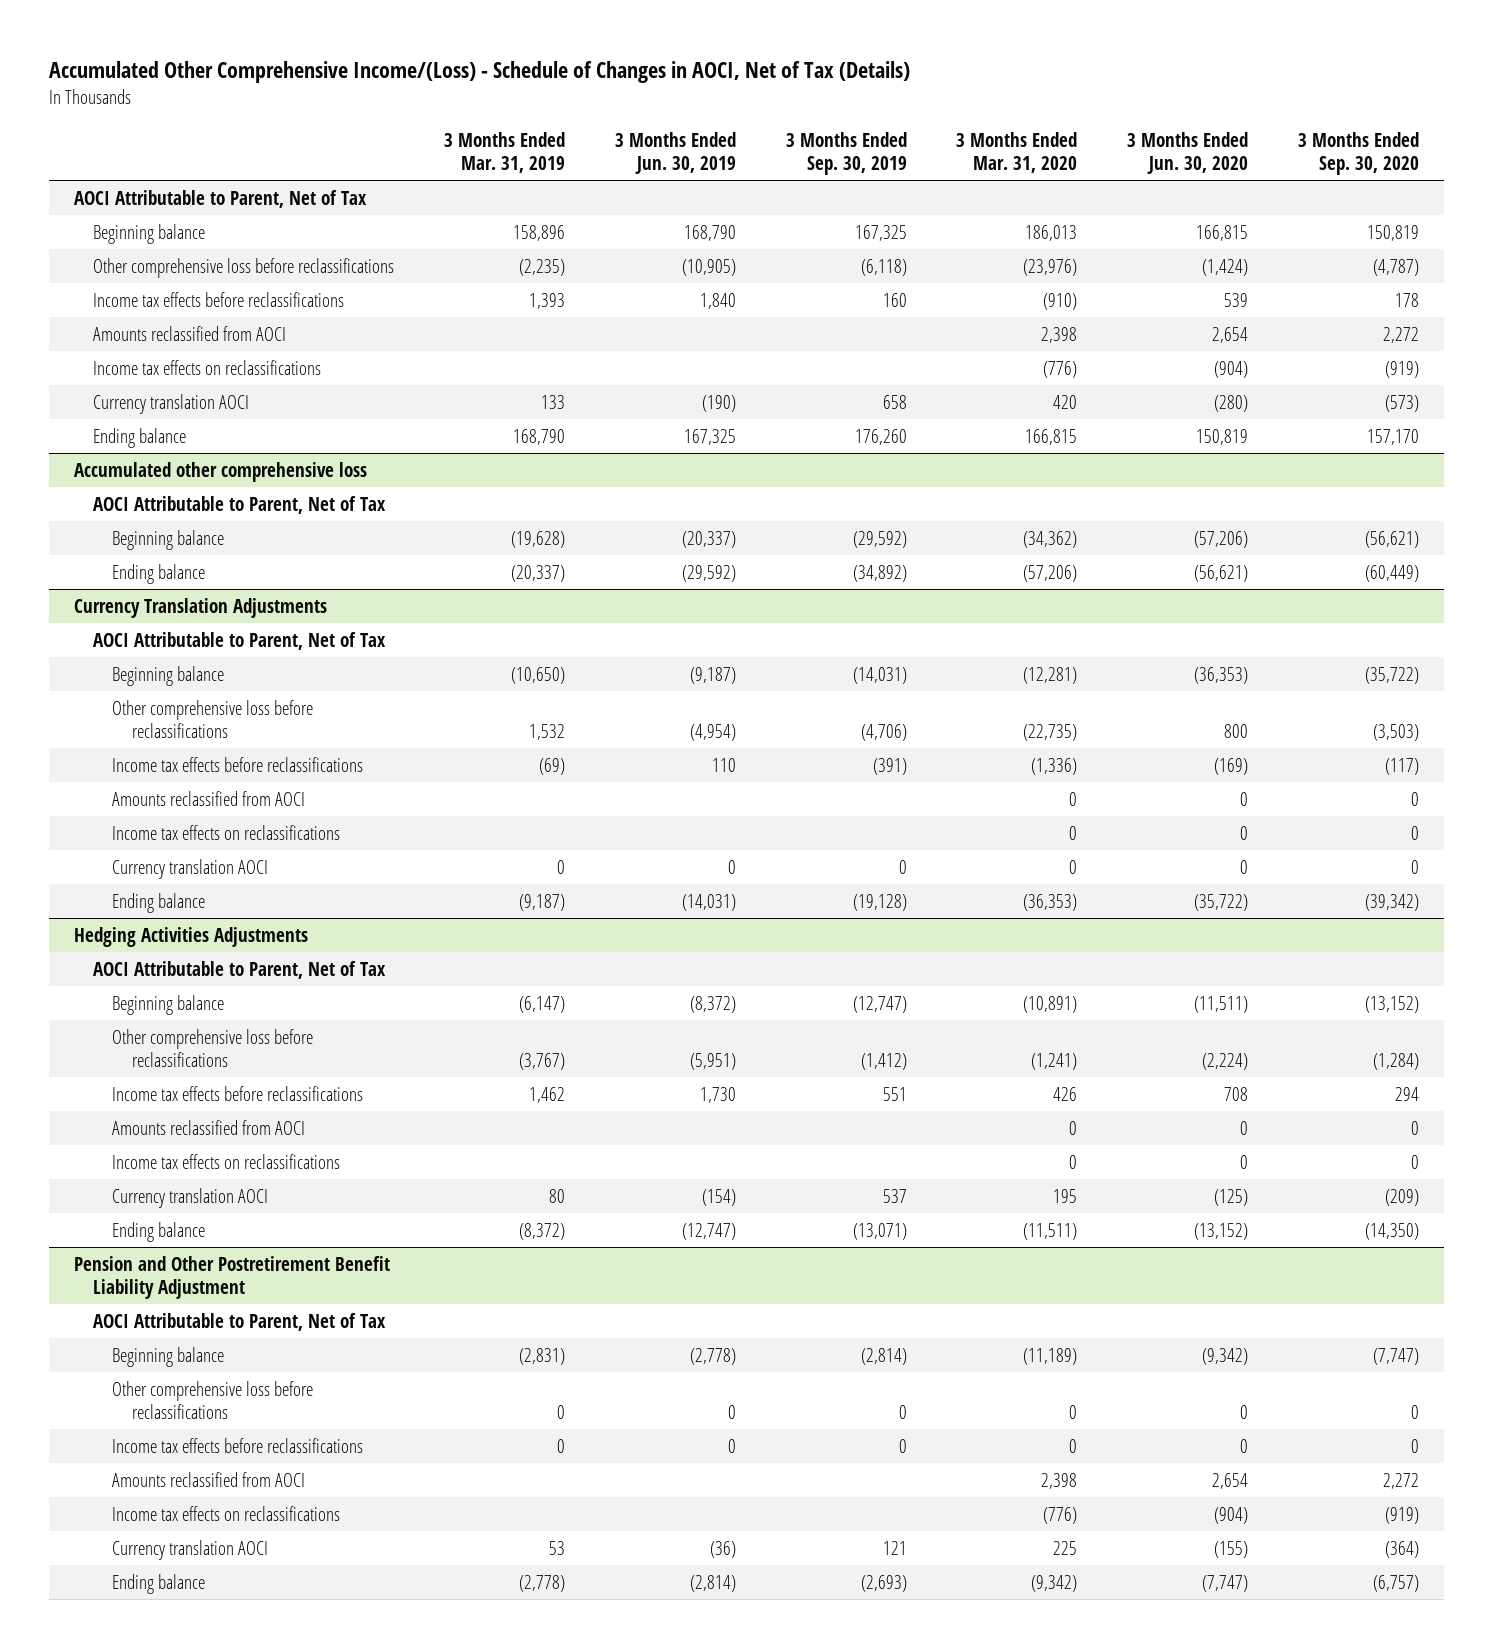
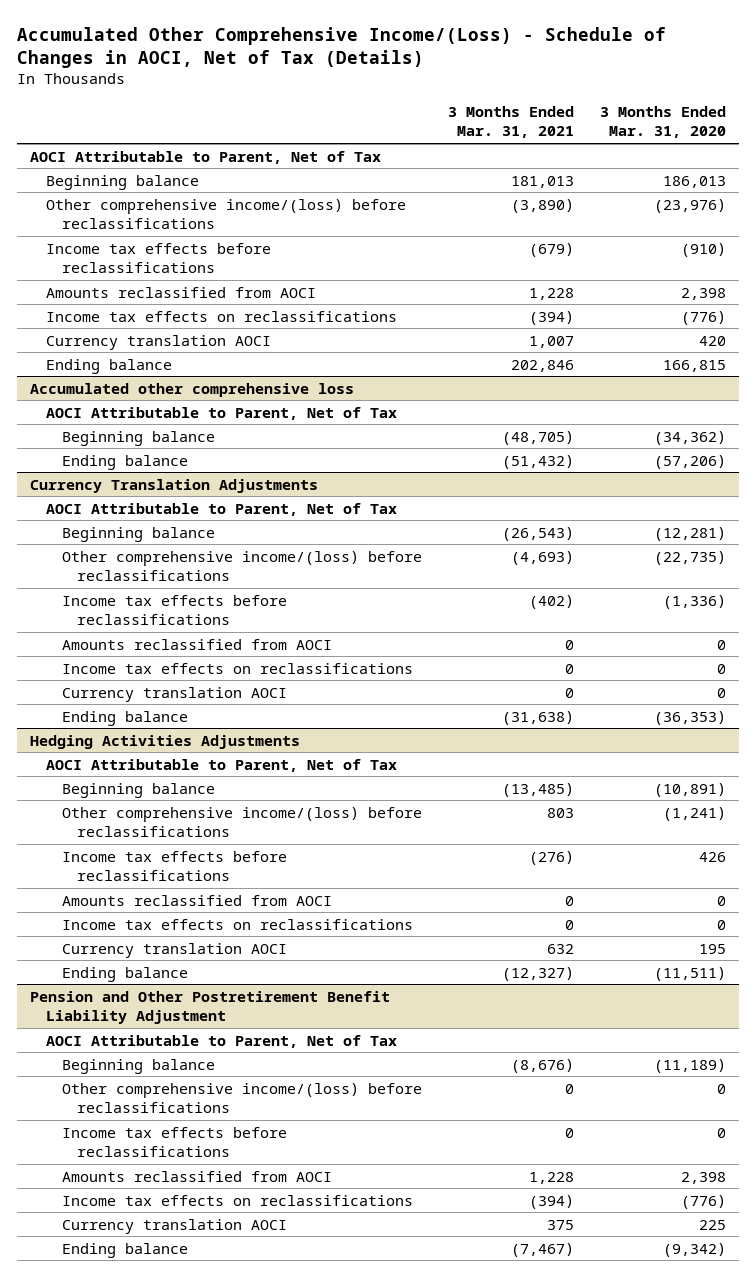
- | 3 Months Ended Mar. 31, 2019 | 3 Months Ended Jun. 30, 2019 | 3 Months Ended Sep. 30, 2019 | 3 Months Ended Mar. 31, 2020 | 3 Months Ended Jun. 30, 2020 | 3 Months Ended Sep. 30, 2020
+ | 3 Months Ended Mar. 31, 2021 | 3 Months Ended Mar. 31, 2020
- Other comprehensive loss before reclassifications | (2,235) | (10,905) | (6,118) | (23,976) | (1,424) | (4,787)
+ Other comprehensive income/(loss) before reclassifications | (3,890) | (23,976)
@ Currency Translation Adjustments
- Other comprehensive loss before reclassifications | 1,532 | (4,954) | (4,706) | (22,735) | 800 | (3,503)
+ Other comprehensive income/(loss) before reclassifications | (4,693) | (22,735)
@ Hedging Activities Adjustments
- Other comprehensive loss before reclassifications | (3,767) | (5,951) | (1,412) | (1,241) | (2,224) | (1,284)
+ Other comprehensive income/(loss) before reclassifications | 803 | (1,241)
@ Pension and Other Postretirement Benefit Liability Adjustment
- Other comprehensive loss before reclassifications | 0 | 0 | 0 | 0 | 0 | 0
+ Other comprehensive income/(loss) before reclassifications | 0 | 0

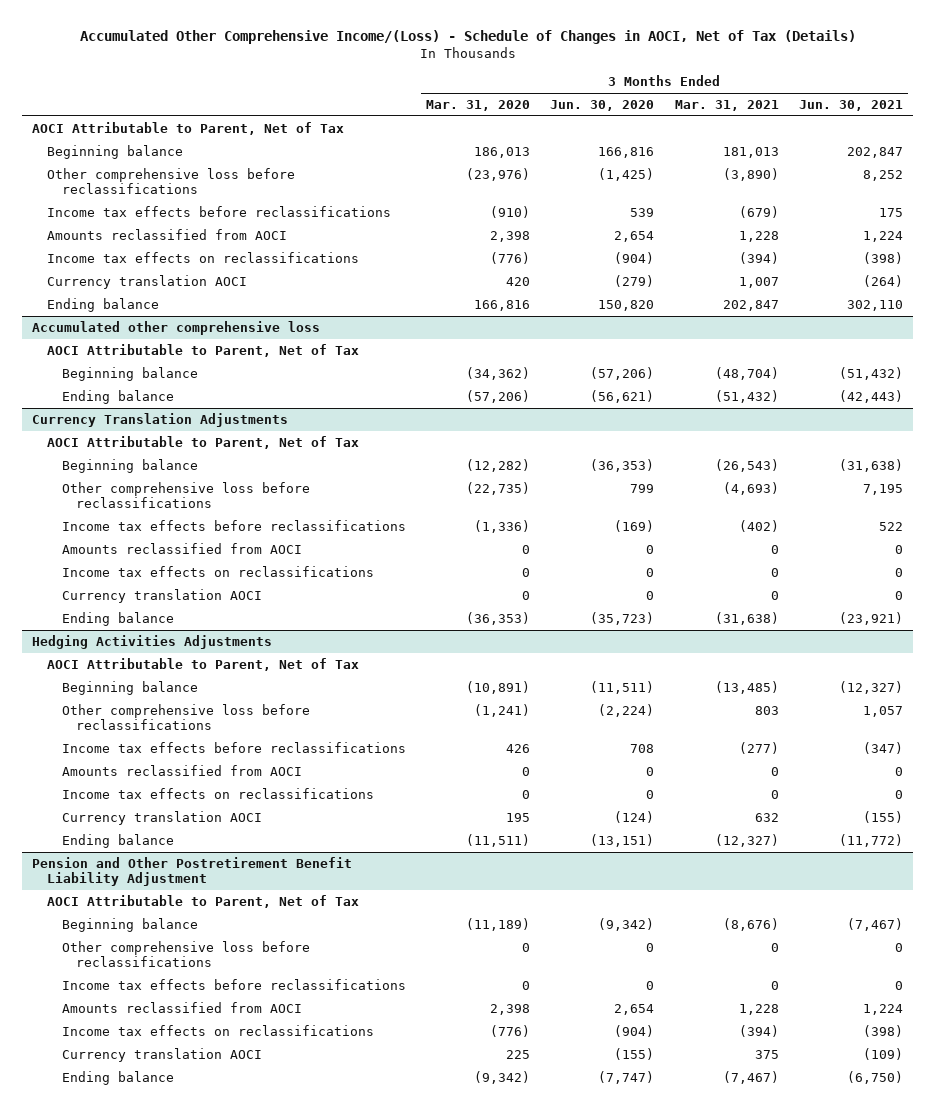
- | 3 Months Ended Mar. 31, 2021 | 3 Months Ended Mar. 31, 2020
+ | 3 Months Ended Mar. 31, 2020 | 3 Months Ended Jun. 30, 2020 | 3 Months Ended Mar. 31, 2021 | 3 Months Ended Jun. 30, 2021
- Other comprehensive income/(loss) before reclassifications | (3,890) | (23,976)
+ Other comprehensive loss before reclassifications | (23,976) | (1,425) | (3,890) | 8,252
- Ending balance | 202,846 | 166,815
+ Ending balance | 166,816 | 150,820 | 202,847 | 302,110
@ Accumulated other comprehensive loss
- Beginning balance | (48,705) | (34,362)
+ Beginning balance | (34,362) | (57,206) | (48,704) | (51,432)
@ Currency Translation Adjustments
- Beginning balance | (26,543) | (12,281)
- Other comprehensive income/(loss) before reclassifications | (4,693) | (22,735)
+ Beginning balance | (12,282) | (36,353) | (26,543) | (31,638)
+ Other comprehensive loss before reclassifications | (22,735) | 799 | (4,693) | 7,195
@ Hedging Activities Adjustments
- Other comprehensive income/(loss) before reclassifications | 803 | (1,241)
- Income tax effects before reclassifications | (276) | 426
+ Other comprehensive loss before reclassifications | (1,241) | (2,224) | 803 | 1,057
+ Income tax effects before reclassifications | 426 | 708 | (277) | (347)
@ Pension and Other Postretirement Benefit Liability Adjustment
- Other comprehensive income/(loss) before reclassifications | 0 | 0
+ Other comprehensive loss before reclassifications | 0 | 0 | 0 | 0

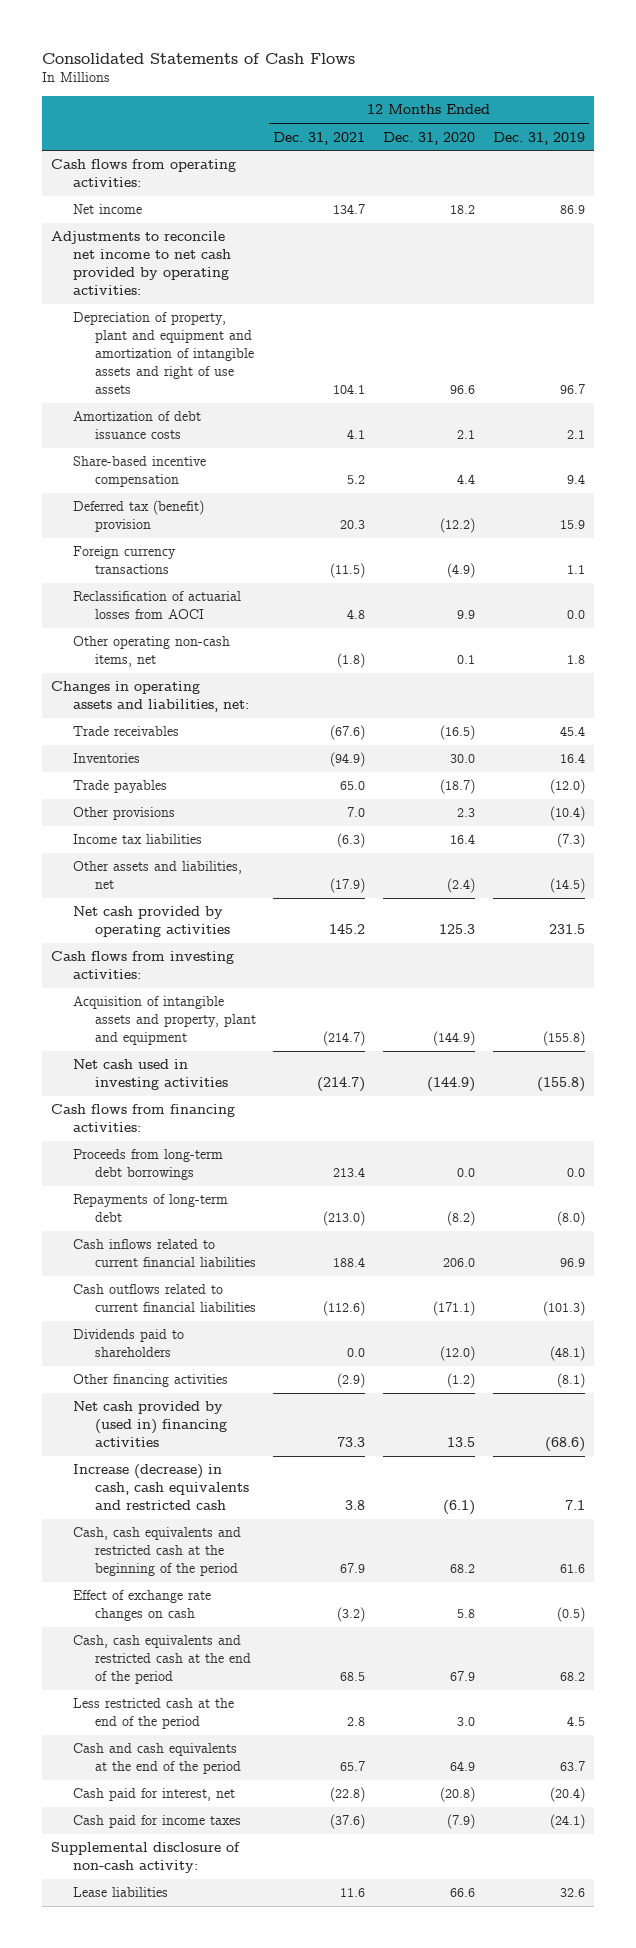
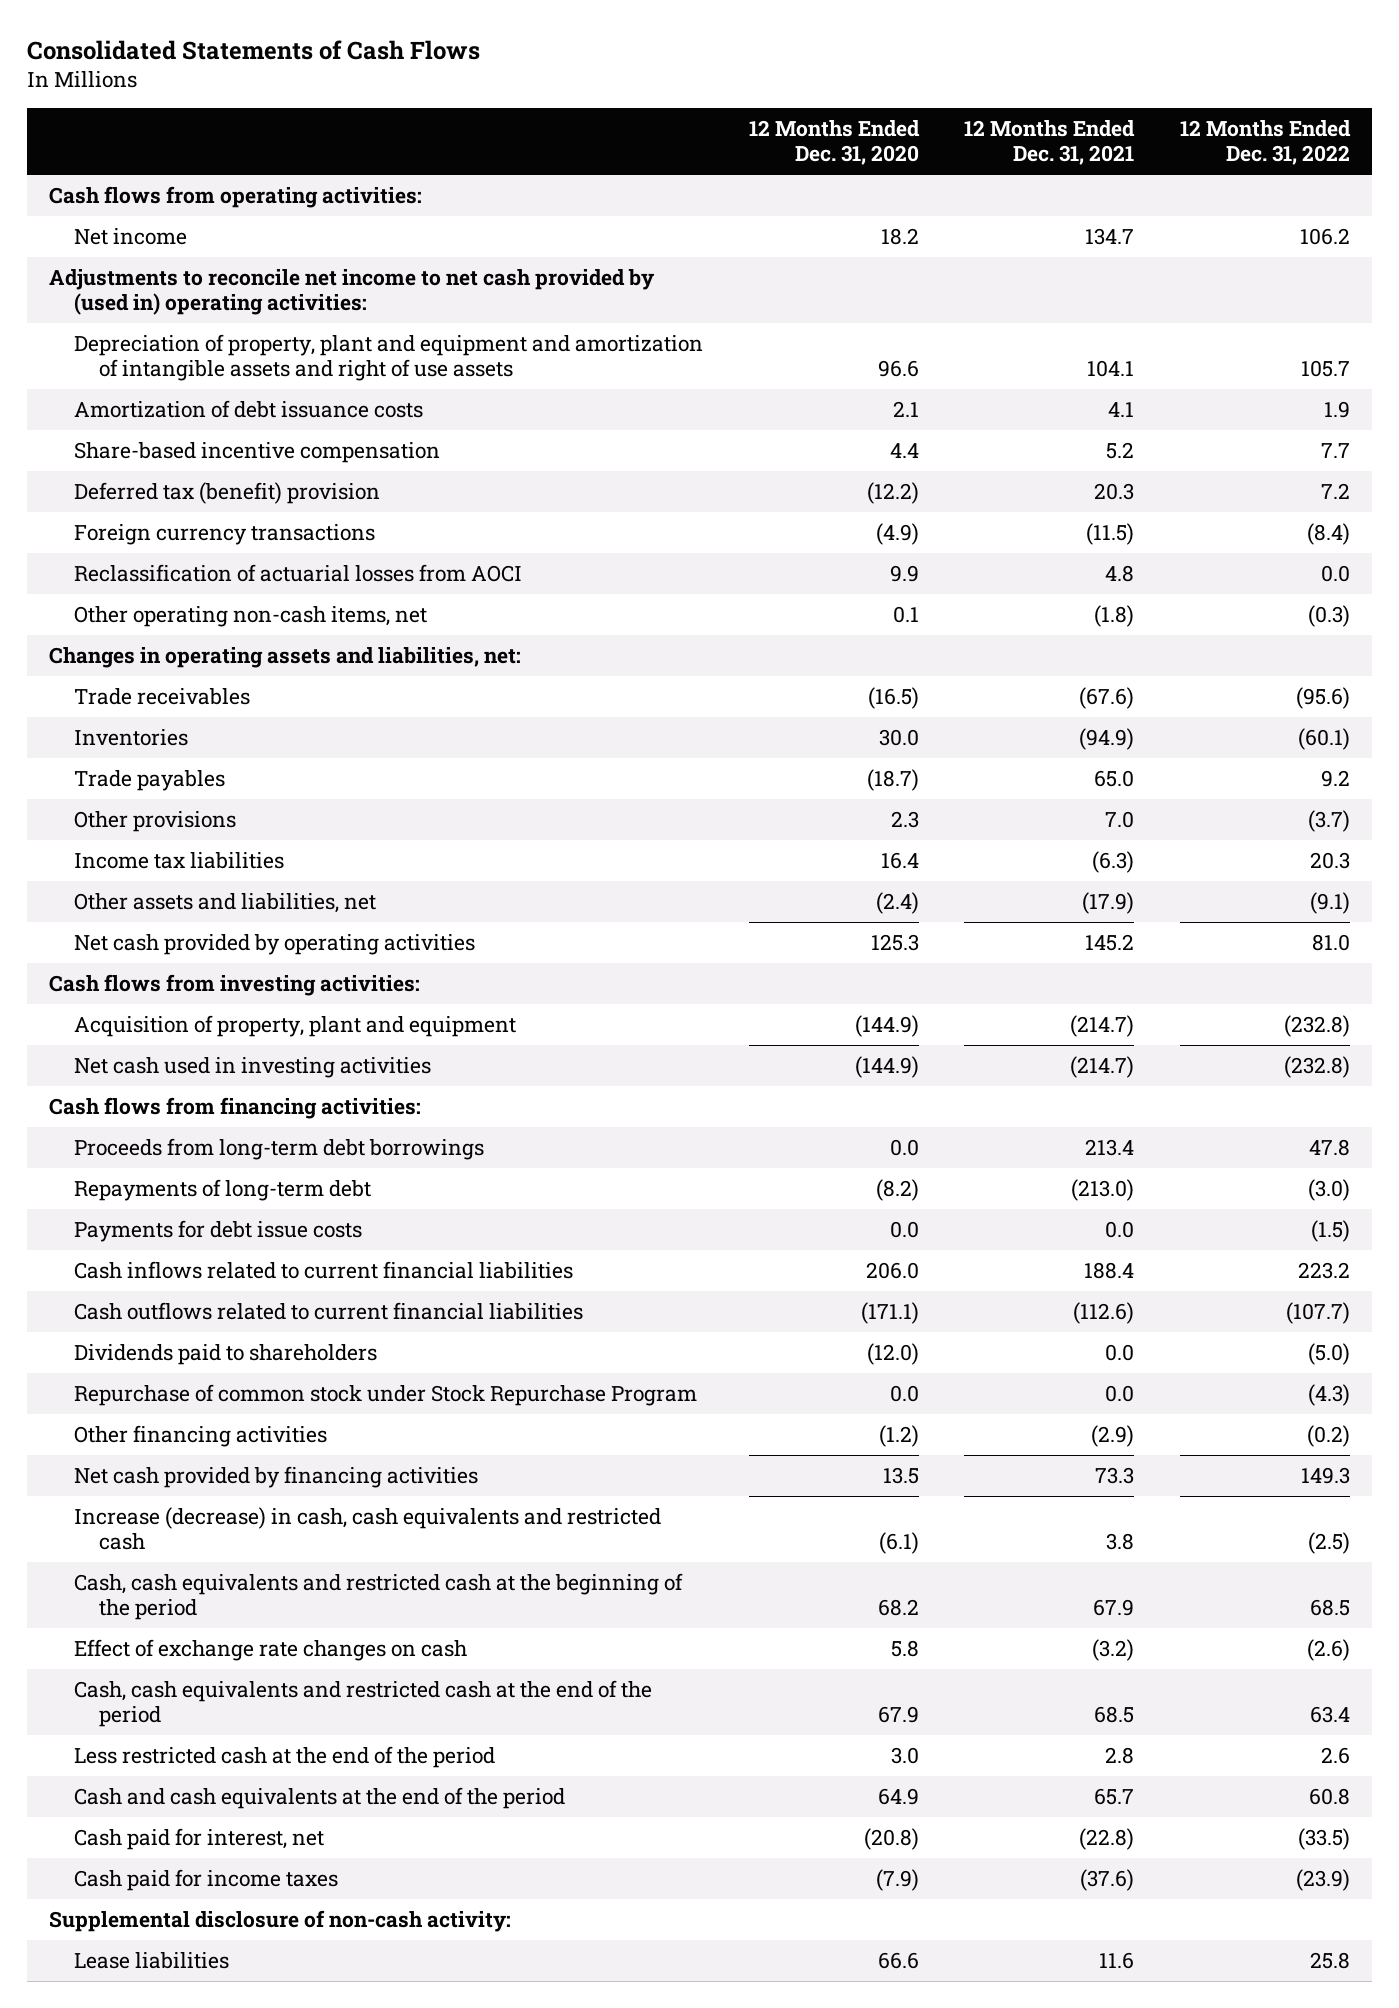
- | 12 Months Ended Dec. 31, 2021 | 12 Months Ended Dec. 31, 2020 | 12 Months Ended Dec. 31, 2019
+ | 12 Months Ended Dec. 31, 2020 | 12 Months Ended Dec. 31, 2021 | 12 Months Ended Dec. 31, 2022
- Adjustments to reconcile net income to net cash provided by operating activities:
+ Adjustments to reconcile net income to net cash provided by (used in) operating activities:
- Acquisition of intangible assets and property, plant and equipment | (214.7) | (144.9) | (155.8)
+ Acquisition of property, plant and equipment | (144.9) | (214.7) | (232.8)
+ Payments for debt issue costs | 0.0 | 0.0 | (1.5)
+ Repurchase of common stock under Stock Repurchase Program | 0.0 | 0.0 | (4.3)
- Net cash provided by (used in) financing activities | 73.3 | 13.5 | (68.6)
+ Net cash provided by financing activities | 13.5 | 73.3 | 149.3

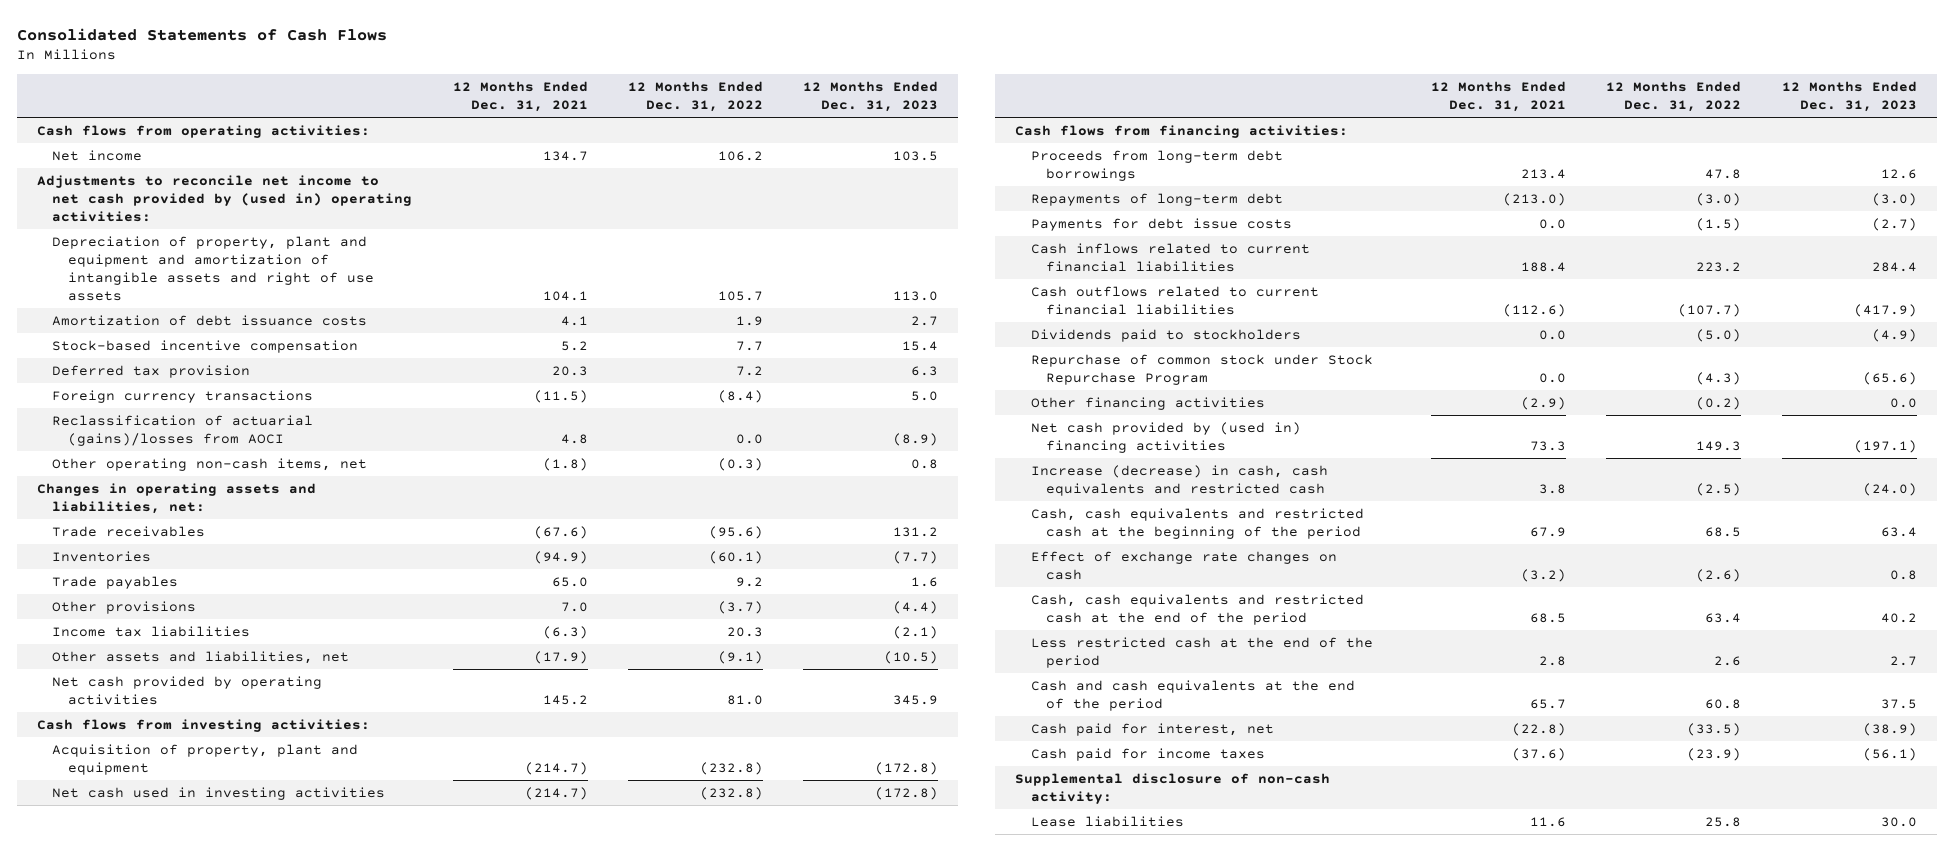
- | 12 Months Ended Dec. 31, 2020 | 12 Months Ended Dec. 31, 2021 | 12 Months Ended Dec. 31, 2022
+ | 12 Months Ended Dec. 31, 2021 | 12 Months Ended Dec. 31, 2022 | 12 Months Ended Dec. 31, 2023
- Share-based incentive compensation | 4.4 | 5.2 | 7.7
- Deferred tax (benefit) provision | (12.2) | 20.3 | 7.2
+ Stock-based incentive compensation | 5.2 | 7.7 | 15.4
+ Deferred tax provision | 20.3 | 7.2 | 6.3
- Reclassification of actuarial losses from AOCI | 9.9 | 4.8 | 0.0
+ Reclassification of actuarial (gains)/losses from AOCI | 4.8 | 0.0 | (8.9)
- Dividends paid to shareholders | (12.0) | 0.0 | (5.0)
+ Dividends paid to stockholders | 0.0 | (5.0) | (4.9)
- Net cash provided by financing activities | 13.5 | 73.3 | 149.3
+ Net cash provided by (used in) financing activities | 73.3 | 149.3 | (197.1)

